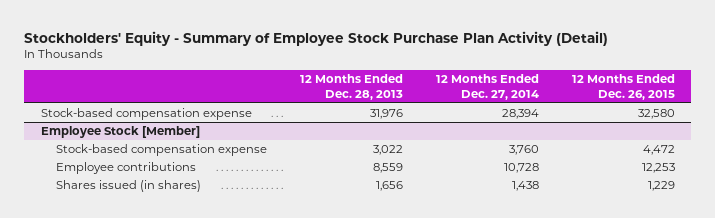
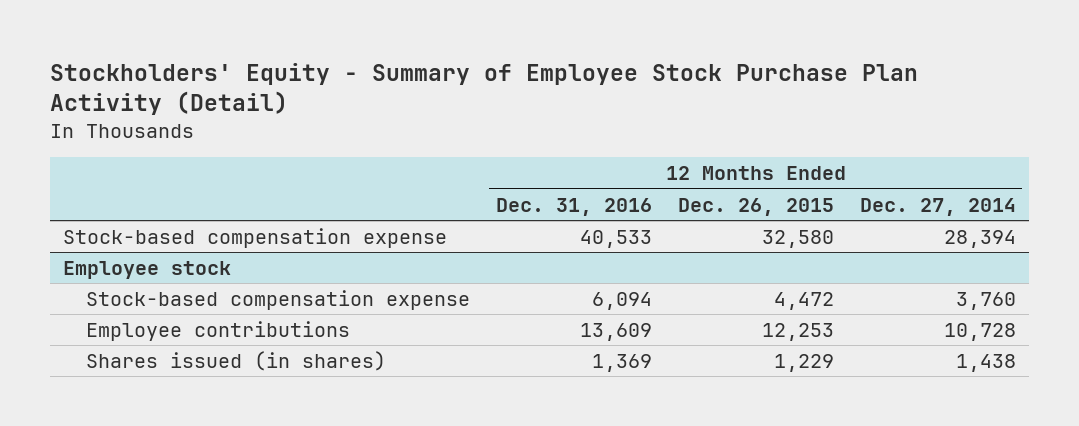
- | 12 Months Ended Dec. 28, 2013 | 12 Months Ended Dec. 27, 2014 | 12 Months Ended Dec. 26, 2015
+ | 12 Months Ended Dec. 31, 2016 | 12 Months Ended Dec. 26, 2015 | 12 Months Ended Dec. 27, 2014
- Employee Stock [Member]
+ Employee stock

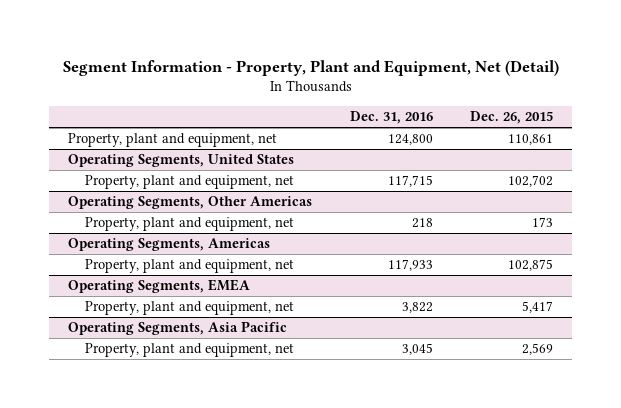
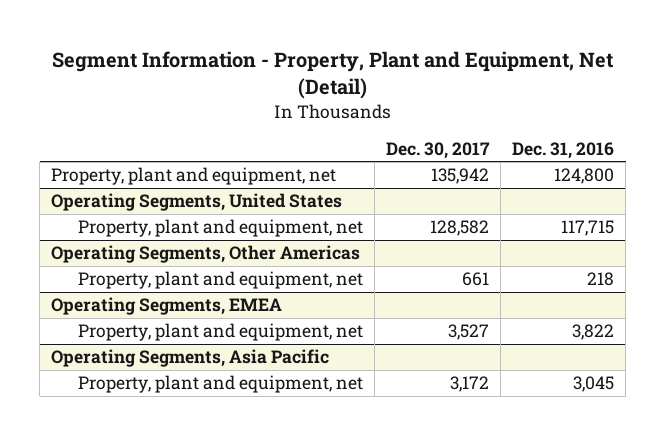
- | Dec. 31, 2016 | Dec. 26, 2015
+ | Dec. 30, 2017 | Dec. 31, 2016
- Operating Segments, Americas
- Property, plant and equipment, net | 117,933 | 102,875

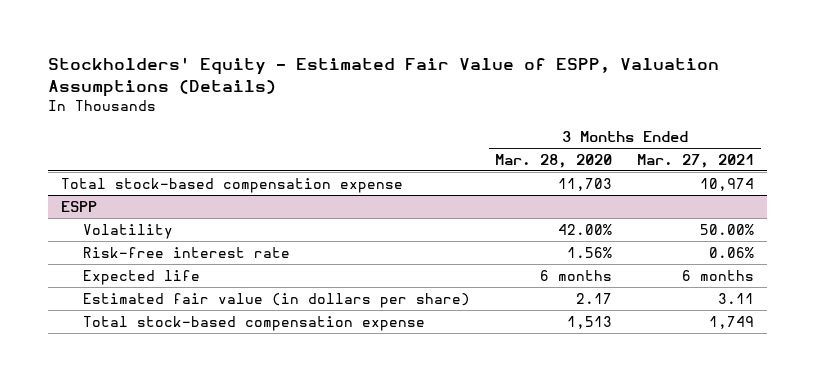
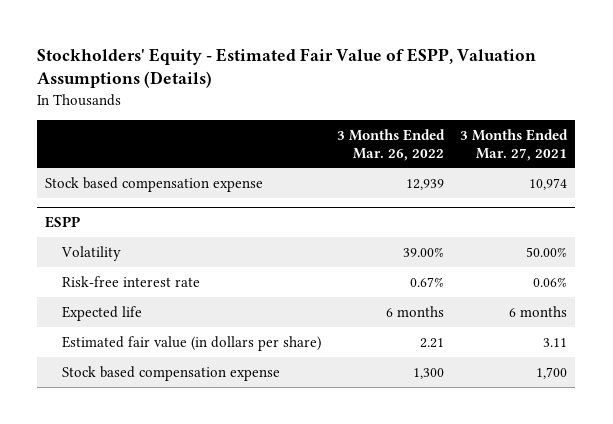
- | 3 Months Ended Mar. 28, 2020 | 3 Months Ended Mar. 27, 2021
+ | 3 Months Ended Mar. 26, 2022 | 3 Months Ended Mar. 27, 2021
- Total stock-based compensation expense | 11,703 | 10,974
+ Stock based compensation expense | 12,939 | 10,974
@ ESPP
- Total stock-based compensation expense | 1,513 | 1,749
+ Stock based compensation expense | 1,300 | 1,700

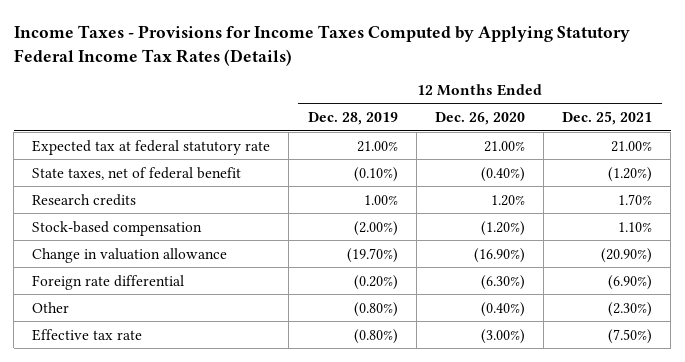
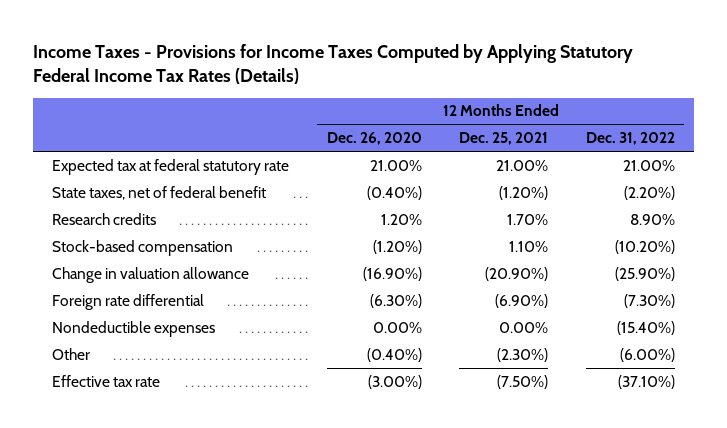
- | 12 Months Ended Dec. 28, 2019 | 12 Months Ended Dec. 26, 2020 | 12 Months Ended Dec. 25, 2021
+ | 12 Months Ended Dec. 26, 2020 | 12 Months Ended Dec. 25, 2021 | 12 Months Ended Dec. 31, 2022
+ Nondeductible expenses | 0.00% | 0.00% | (15.40%)

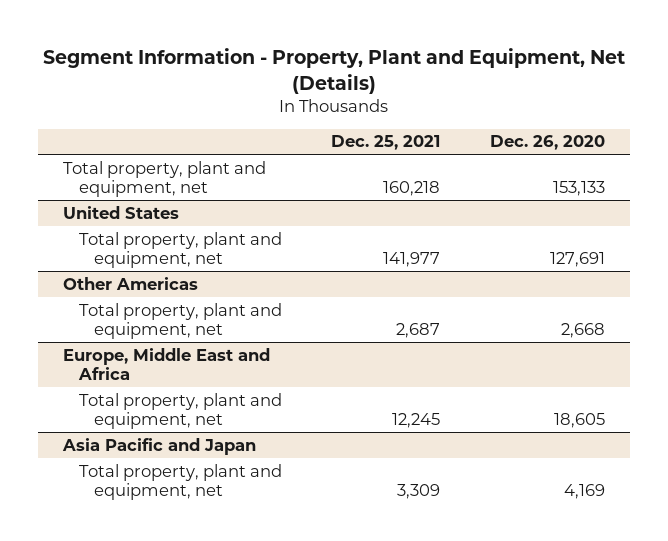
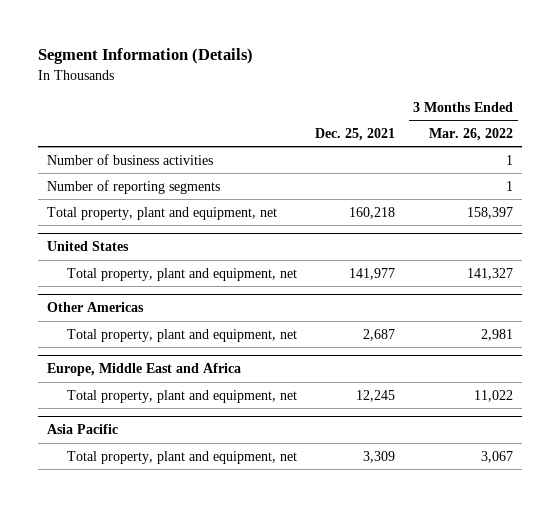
- Segment Information - Property, Plant and Equipment, Net (Details)
+ Segment Information (Details)
- | Dec. 25, 2021 | Dec. 26, 2020
+ | Dec. 25, 2021 | 3 Months Ended Mar. 26, 2022
+ Number of business activities | | 1
+ Number of reporting segments | | 1
- Asia Pacific and Japan
+ Asia Pacific

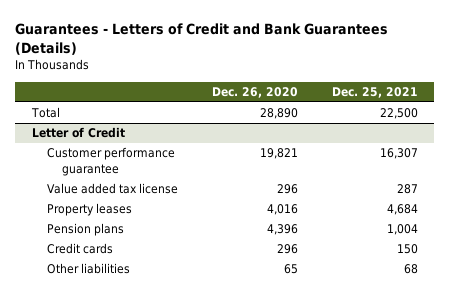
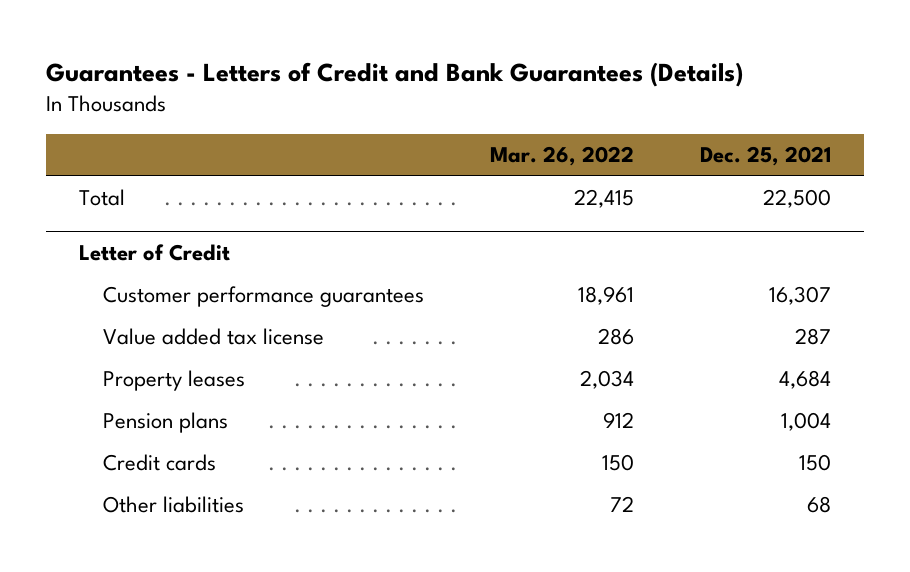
- | Dec. 26, 2020 | Dec. 25, 2021
+ | Mar. 26, 2022 | Dec. 25, 2021
@ Letter of Credit
- Customer performance guarantee | 19,821 | 16,307
+ Customer performance guarantees | 18,961 | 16,307

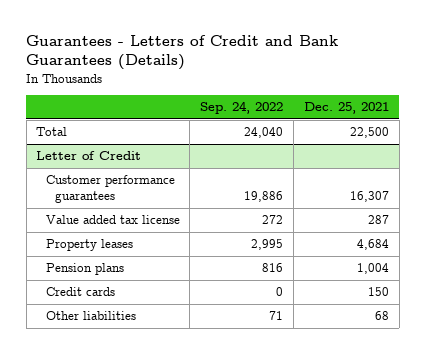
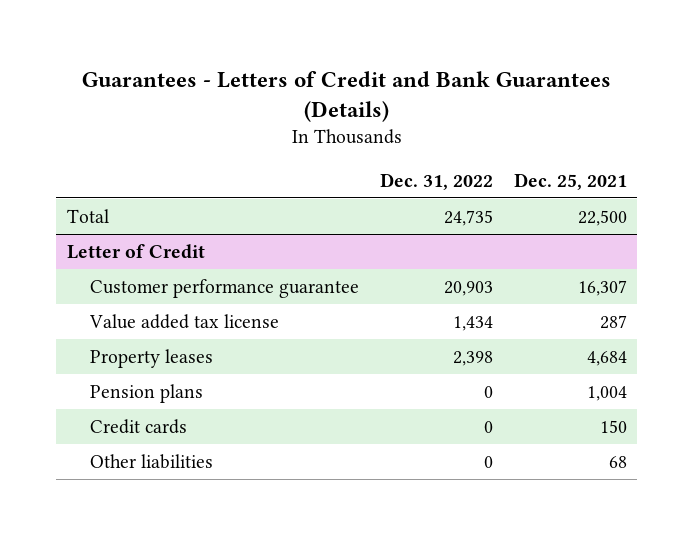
- | Sep. 24, 2022 | Dec. 25, 2021
+ | Dec. 31, 2022 | Dec. 25, 2021
@ Letter of Credit
- Customer performance guarantees | 19,886 | 16,307
+ Customer performance guarantee | 20,903 | 16,307

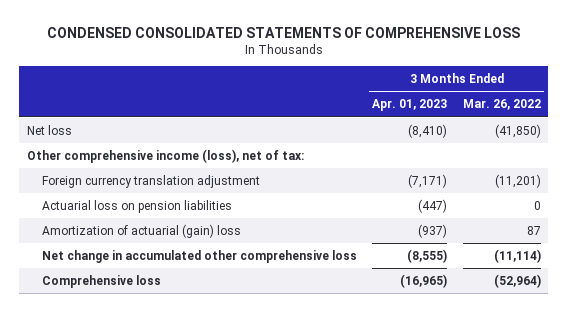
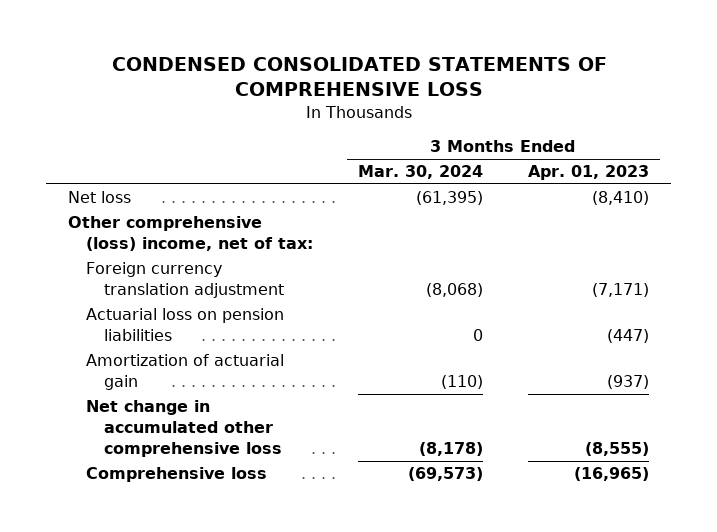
- | 3 Months Ended Apr. 01, 2023 | 3 Months Ended Mar. 26, 2022
+ | 3 Months Ended Mar. 30, 2024 | 3 Months Ended Apr. 01, 2023
- Other comprehensive income (loss), net of tax:
+ Other comprehensive (loss) income, net of tax:
- Amortization of actuarial (gain) loss | (937) | 87
+ Amortization of actuarial gain | (110) | (937)

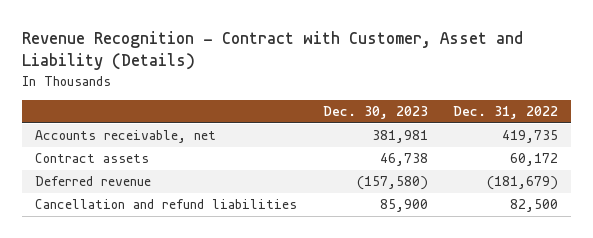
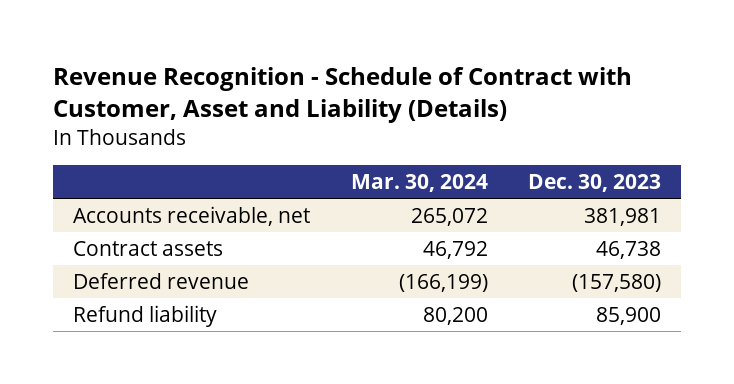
- Revenue Recognition - Contract with Customer, Asset and Liability (Details)
+ Revenue Recognition - Schedule of Contract with Customer, Asset and Liability (Details)
- | Dec. 30, 2023 | Dec. 31, 2022
+ | Mar. 30, 2024 | Dec. 30, 2023
- Cancellation and refund liabilities | 85,900 | 82,500
+ Refund liability | 80,200 | 85,900

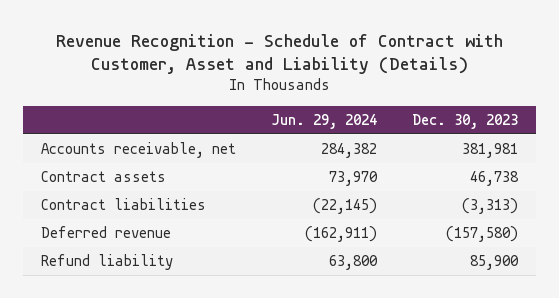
- | Mar. 30, 2024 | Dec. 30, 2023
+ | Jun. 29, 2024 | Dec. 30, 2023
+ Contract liabilities | (22,145) | (3,313)

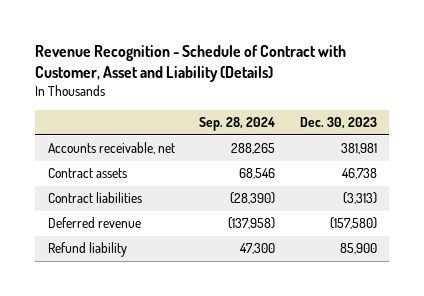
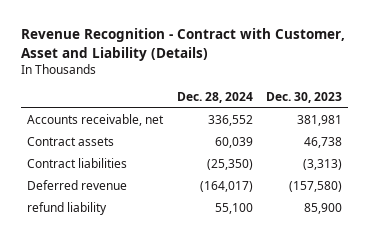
- Revenue Recognition - Schedule of Contract with Customer, Asset and Liability (Details)
+ Revenue Recognition - Contract with Customer, Asset and Liability (Details)
- | Sep. 28, 2024 | Dec. 30, 2023
+ | Dec. 28, 2024 | Dec. 30, 2023
- Refund liability | 47,300 | 85,900
+ refund liability | 55,100 | 85,900

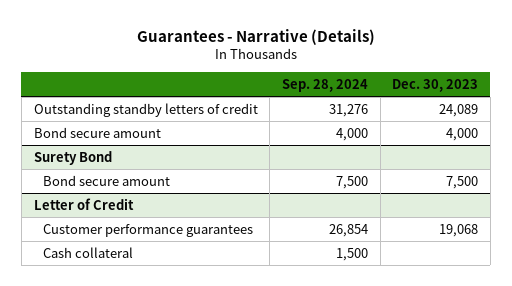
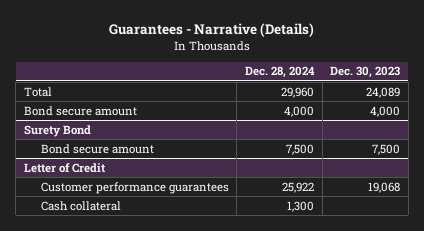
- | Sep. 28, 2024 | Dec. 30, 2023
+ | Dec. 28, 2024 | Dec. 30, 2023
- Outstanding standby letters of credit | 31,276 | 24,089
+ Total | 29,960 | 24,089

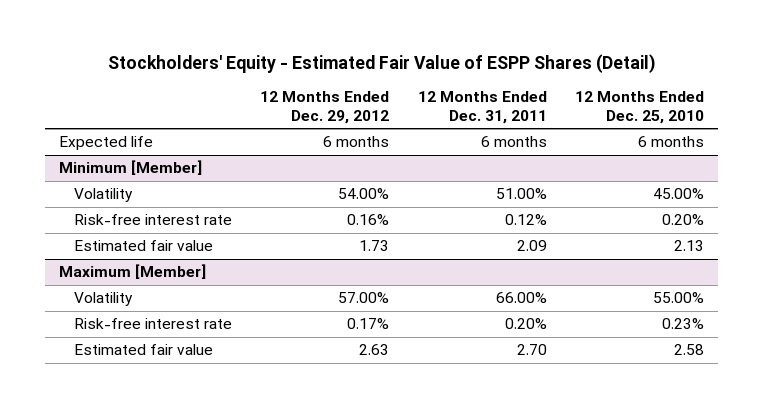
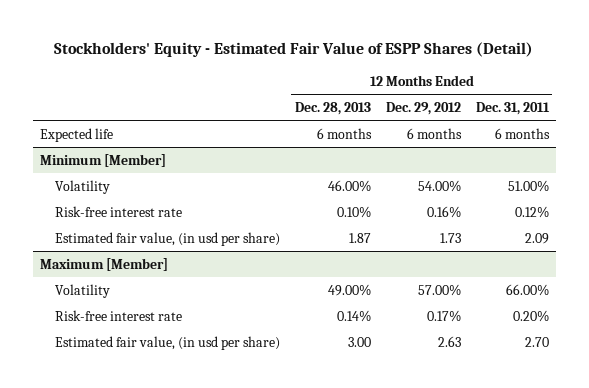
- | 12 Months Ended Dec. 29, 2012 | 12 Months Ended Dec. 31, 2011 | 12 Months Ended Dec. 25, 2010
+ | 12 Months Ended Dec. 28, 2013 | 12 Months Ended Dec. 29, 2012 | 12 Months Ended Dec. 31, 2011
@ Minimum [Member]
- Estimated fair value | 1.73 | 2.09 | 2.13
+ Estimated fair value, (in usd per share) | 1.87 | 1.73 | 2.09
@ Maximum [Member]
- Estimated fair value | 2.63 | 2.70 | 2.58
+ Estimated fair value, (in usd per share) | 3.00 | 2.63 | 2.70

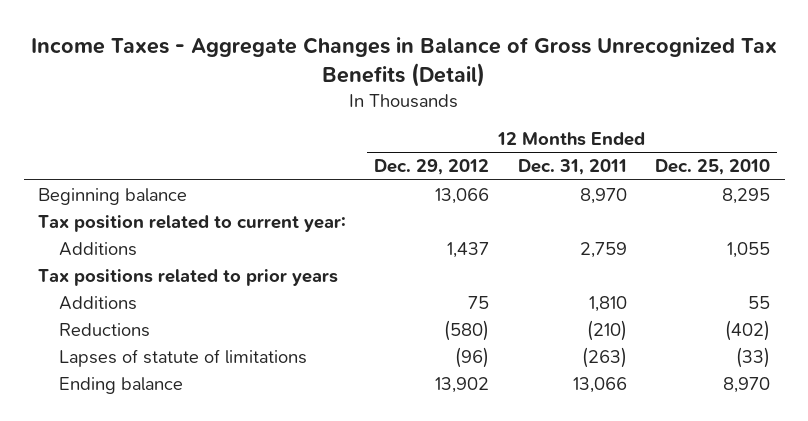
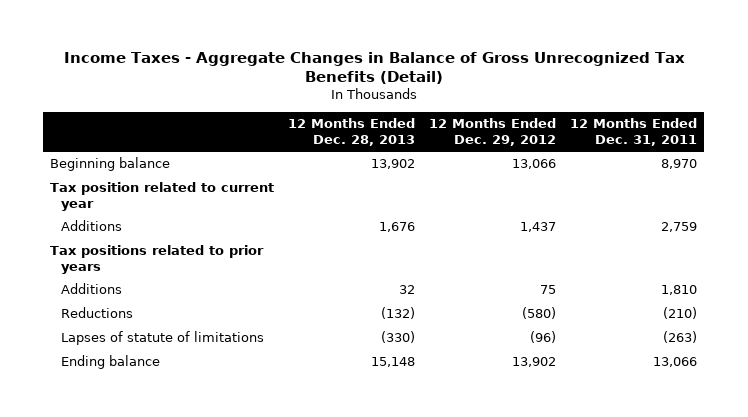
- | 12 Months Ended Dec. 29, 2012 | 12 Months Ended Dec. 31, 2011 | 12 Months Ended Dec. 25, 2010
+ | 12 Months Ended Dec. 28, 2013 | 12 Months Ended Dec. 29, 2012 | 12 Months Ended Dec. 31, 2011
- Tax position related to current year:
+ Tax position related to current year

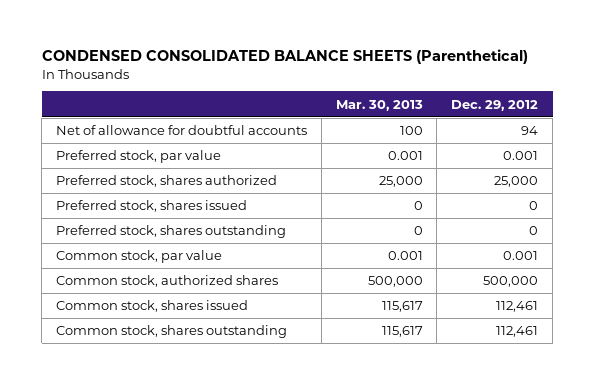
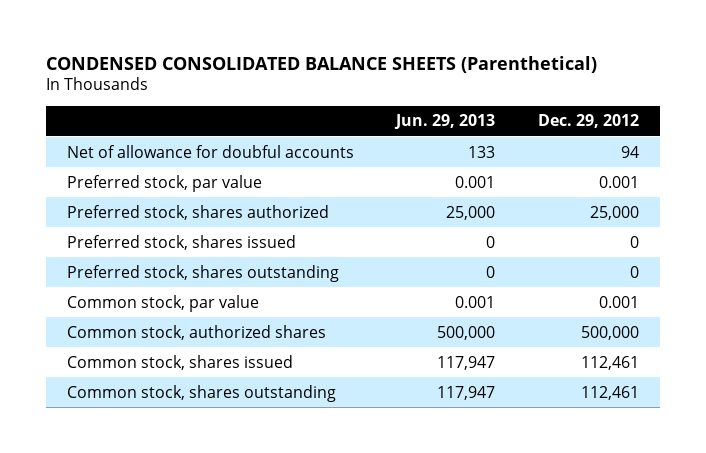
- | Mar. 30, 2013 | Dec. 29, 2012
+ | Jun. 29, 2013 | Dec. 29, 2012
- Net of allowance for doubtful accounts | 100 | 94
+ Net of allowance for doubful accounts | 133 | 94

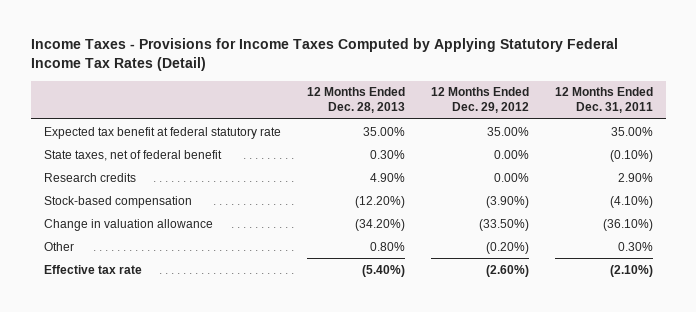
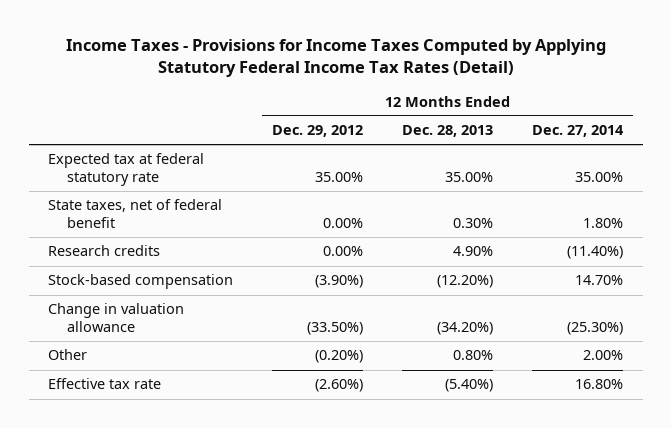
- | 12 Months Ended Dec. 28, 2013 | 12 Months Ended Dec. 29, 2012 | 12 Months Ended Dec. 31, 2011
+ | 12 Months Ended Dec. 29, 2012 | 12 Months Ended Dec. 28, 2013 | 12 Months Ended Dec. 27, 2014
- Expected tax benefit at federal statutory rate | 35.00% | 35.00% | 35.00%
+ Expected tax at federal statutory rate | 35.00% | 35.00% | 35.00%

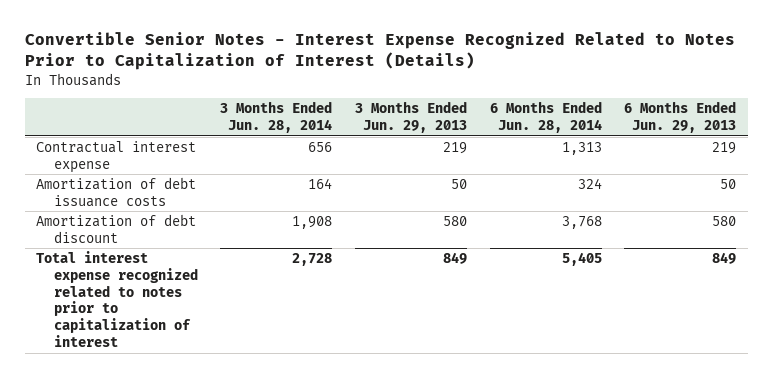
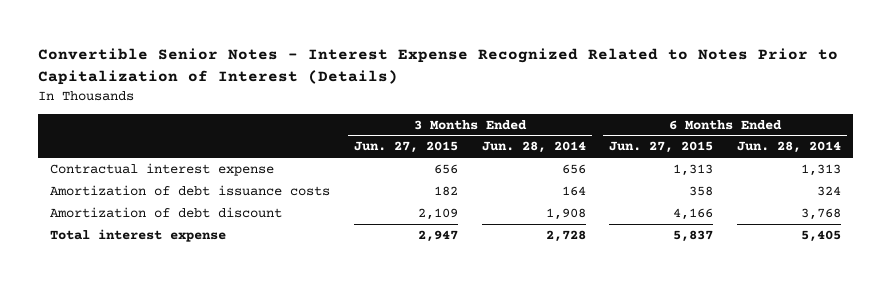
- | 3 Months Ended Jun. 28, 2014 | 3 Months Ended Jun. 29, 2013 | 6 Months Ended Jun. 28, 2014 | 6 Months Ended Jun. 29, 2013
+ | 3 Months Ended Jun. 27, 2015 | 3 Months Ended Jun. 28, 2014 | 6 Months Ended Jun. 27, 2015 | 6 Months Ended Jun. 28, 2014
- Total interest expense recognized related to notes prior to capitalization of interest | 2,728 | 849 | 5,405 | 849
+ Total interest expense | 2,947 | 2,728 | 5,837 | 5,405

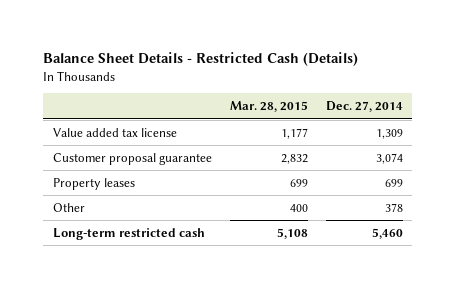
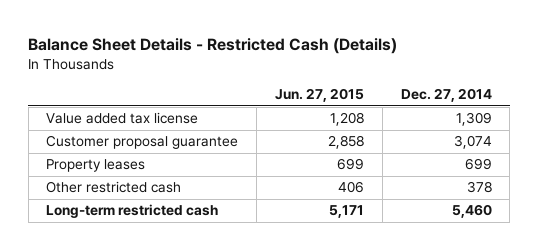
- | Mar. 28, 2015 | Dec. 27, 2014
+ | Jun. 27, 2015 | Dec. 27, 2014
- Other | 400 | 378
+ Other restricted cash | 406 | 378

